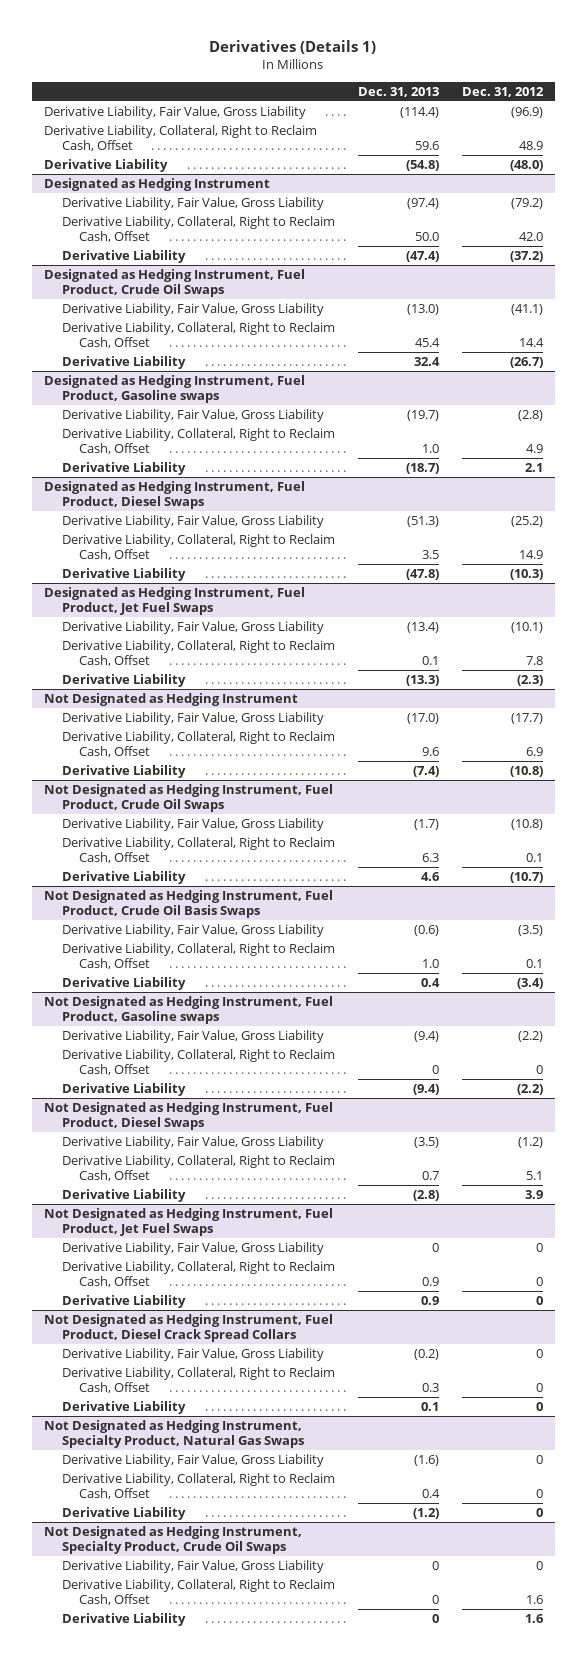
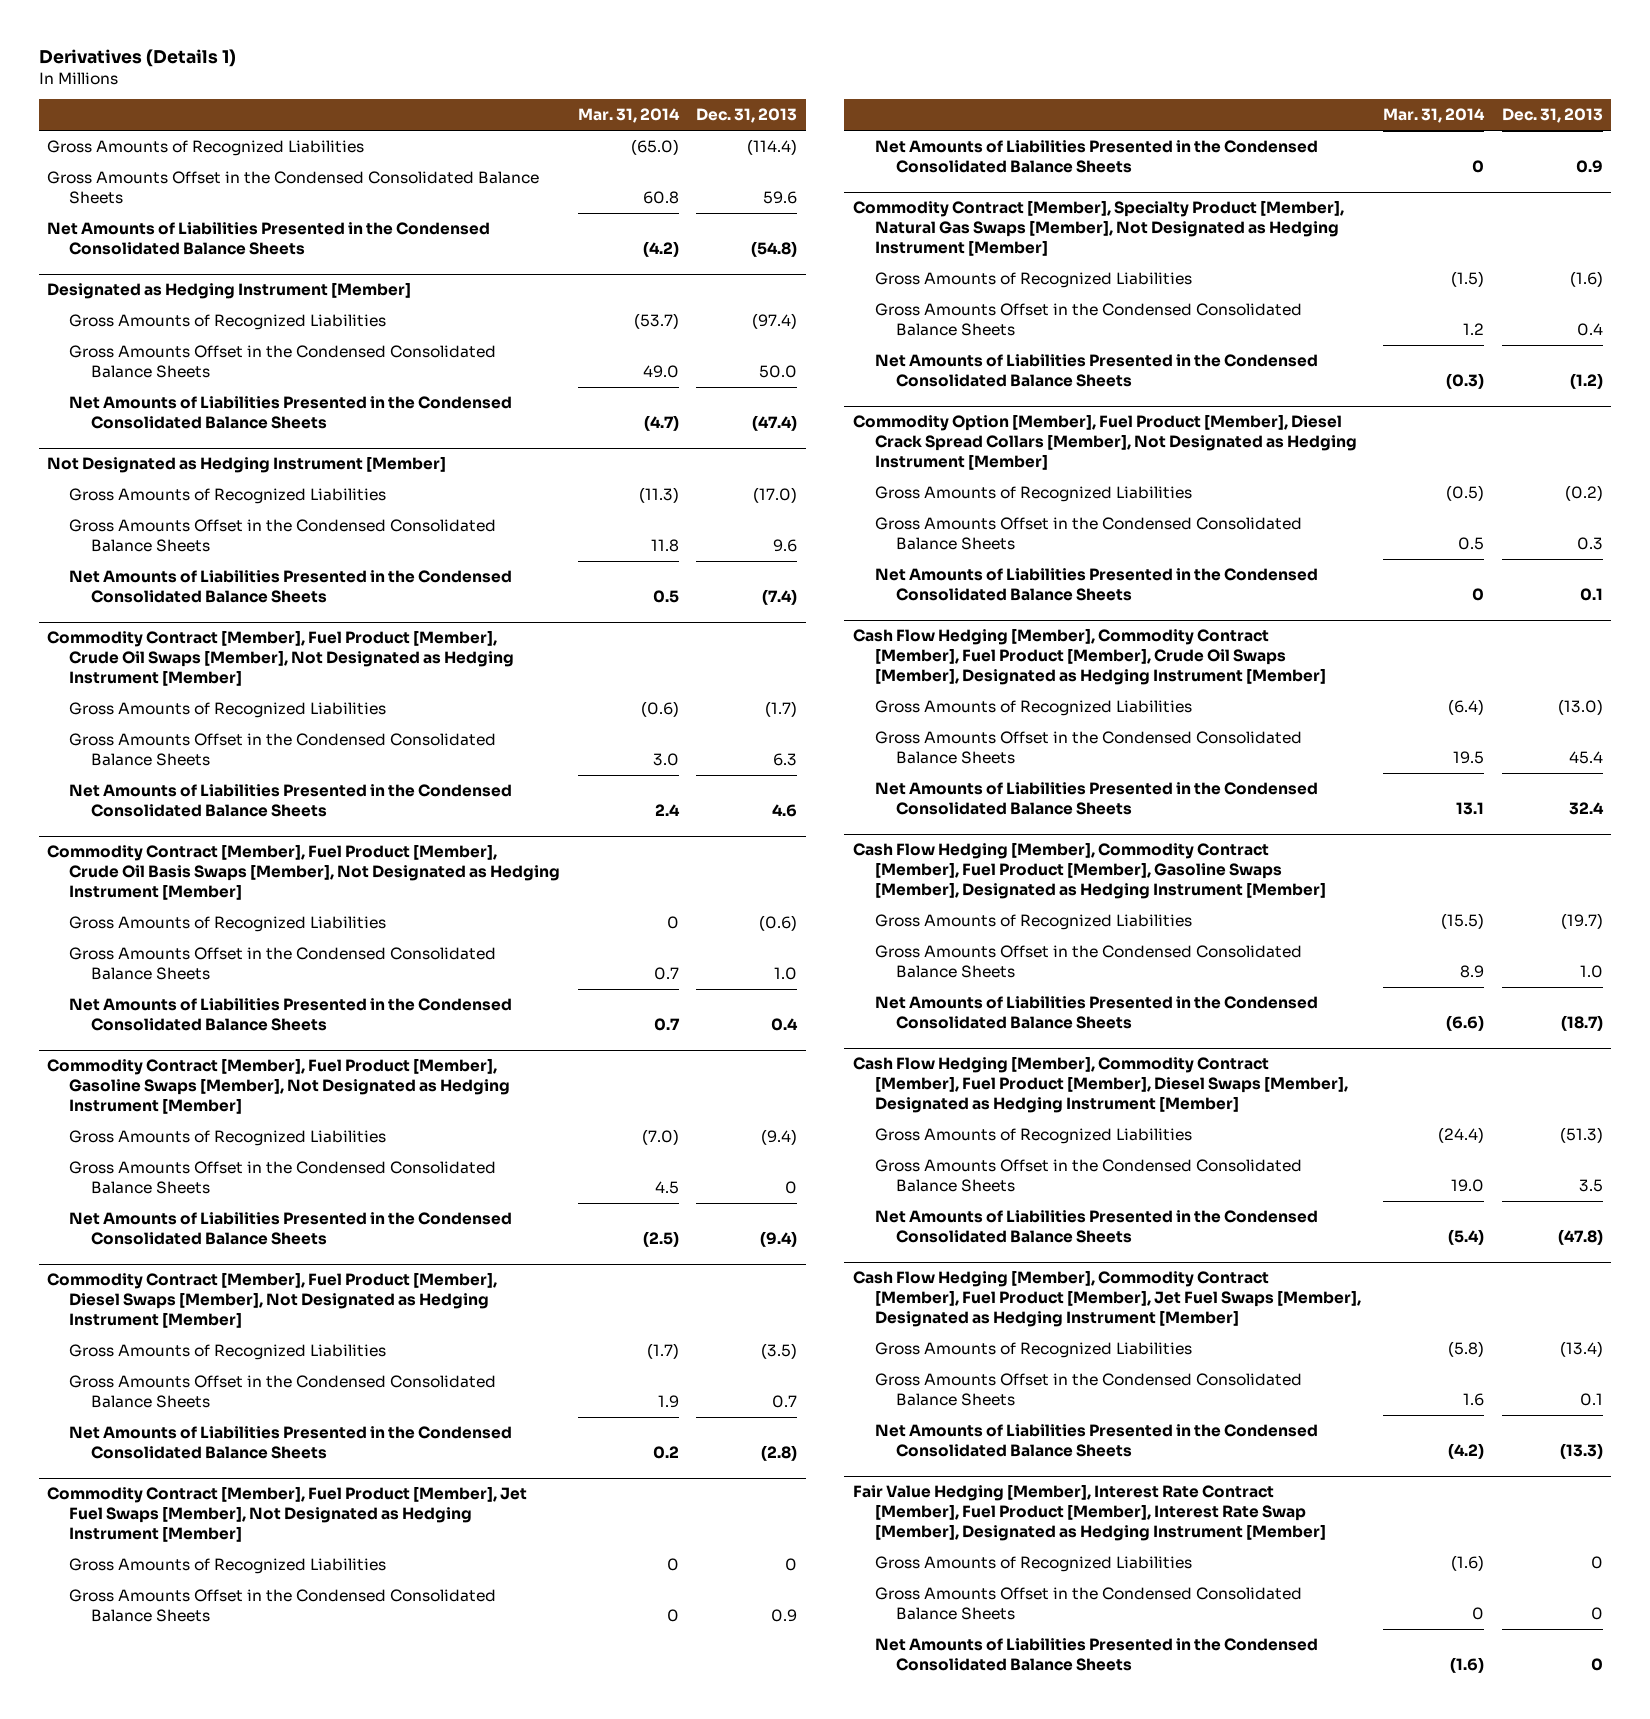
- | Dec. 31, 2013 | Dec. 31, 2012
+ | Mar. 31, 2014 | Dec. 31, 2013
- Derivative Liability, Fair Value, Gross Liability | (114.4) | (96.9)
- Derivative Liability, Collateral, Right to Reclaim Cash, Offset | 59.6 | 48.9
- Derivative Liability | (54.8) | (48.0)
- Designated as Hedging Instrument
- Derivative Liability, Fair Value, Gross Liability | (97.4) | (79.2)
- Derivative Liability, Collateral, Right to Reclaim Cash, Offset | 50.0 | 42.0
- Derivative Liability | (47.4) | (37.2)
- Designated as Hedging Instrument, Fuel Product, Crude Oil Swaps
- Derivative Liability, Fair Value, Gross Liability | (13.0) | (41.1)
- Derivative Liability, Collateral, Right to Reclaim Cash, Offset | 45.4 | 14.4
- Derivative Liability | 32.4 | (26.7)
- Designated as Hedging Instrument, Fuel Product, Gasoline swaps
- Derivative Liability, Fair Value, Gross Liability | (19.7) | (2.8)
- Derivative Liability, Collateral, Right to Reclaim Cash, Offset | 1.0 | 4.9
- Derivative Liability | (18.7) | 2.1
- Designated as Hedging Instrument, Fuel Product, Diesel Swaps
- Derivative Liability, Fair Value, Gross Liability | (51.3) | (25.2)
- Derivative Liability, Collateral, Right to Reclaim Cash, Offset | 3.5 | 14.9
- Derivative Liability | (47.8) | (10.3)
- Designated as Hedging Instrument, Fuel Product, Jet Fuel Swaps
- Derivative Liability, Fair Value, Gross Liability | (13.4) | (10.1)
- Derivative Liability, Collateral, Right to Reclaim Cash, Offset | 0.1 | 7.8
- Derivative Liability | (13.3) | (2.3)
- Not Designated as Hedging Instrument
- Derivative Liability, Fair Value, Gross Liability | (17.0) | (17.7)
- Derivative Liability, Collateral, Right to Reclaim Cash, Offset | 9.6 | 6.9
- Derivative Liability | (7.4) | (10.8)
- Not Designated as Hedging Instrument, Fuel Product, Crude Oil Swaps
- Derivative Liability, Fair Value, Gross Liability | (1.7) | (10.8)
- Derivative Liability, Collateral, Right to Reclaim Cash, Offset | 6.3 | 0.1
- Derivative Liability | 4.6 | (10.7)
- Not Designated as Hedging Instrument, Fuel Product, Crude Oil Basis Swaps
- Derivative Liability, Fair Value, Gross Liability | (0.6) | (3.5)
- Derivative Liability, Collateral, Right to Reclaim Cash, Offset | 1.0 | 0.1
- Derivative Liability | 0.4 | (3.4)
- Not Designated as Hedging Instrument, Fuel Product, Gasoline swaps
- Derivative Liability, Fair Value, Gross Liability | (9.4) | (2.2)
- Derivative Liability, Collateral, Right to Reclaim Cash, Offset | 0 | 0
- Derivative Liability | (9.4) | (2.2)
- Not Designated as Hedging Instrument, Fuel Product, Diesel Swaps
- Derivative Liability, Fair Value, Gross Liability | (3.5) | (1.2)
- Derivative Liability, Collateral, Right to Reclaim Cash, Offset | 0.7 | 5.1
- Derivative Liability | (2.8) | 3.9
- Not Designated as Hedging Instrument, Fuel Product, Jet Fuel Swaps
- Derivative Liability, Fair Value, Gross Liability | 0 | 0
- Derivative Liability, Collateral, Right to Reclaim Cash, Offset | 0.9 | 0
- Derivative Liability | 0.9 | 0
- Not Designated as Hedging Instrument, Fuel Product, Diesel Crack Spread Collars
- Derivative Liability, Fair Value, Gross Liability | (0.2) | 0
- Derivative Liability, Collateral, Right to Reclaim Cash, Offset | 0.3 | 0
- Derivative Liability | 0.1 | 0
- Not Designated as Hedging Instrument, Specialty Product, Natural Gas Swaps
- Derivative Liability, Fair Value, Gross Liability | (1.6) | 0
- Derivative Liability, Collateral, Right to Reclaim Cash, Offset | 0.4 | 0
- Derivative Liability | (1.2) | 0
- Not Designated as Hedging Instrument, Specialty Product, Crude Oil Swaps
- Derivative Liability, Fair Value, Gross Liability | 0 | 0
- Derivative Liability, Collateral, Right to Reclaim Cash, Offset | 0 | 1.6
- Derivative Liability | 0 | 1.6
+ Gross Amounts of Recognized Liabilities | (65.0) | (114.4)
+ Gross Amounts Offset in the Condensed Consolidated Balance Sheets | 60.8 | 59.6
+ Net Amounts of Liabilities Presented in the Condensed Consolidated Balance Sheets | (4.2) | (54.8)
+ Designated as Hedging Instrument [Member]
+ Gross Amounts of Recognized Liabilities | (53.7) | (97.4)
+ Gross Amounts Offset in the Condensed Consolidated Balance Sheets | 49.0 | 50.0
+ Net Amounts of Liabilities Presented in the Condensed Consolidated Balance Sheets | (4.7) | (47.4)
+ Not Designated as Hedging Instrument [Member]
+ Gross Amounts of Recognized Liabilities | (11.3) | (17.0)
+ Gross Amounts Offset in the Condensed Consolidated Balance Sheets | 11.8 | 9.6
+ Net Amounts of Liabilities Presented in the Condensed Consolidated Balance Sheets | 0.5 | (7.4)
+ Commodity Contract [Member], Fuel Product [Member], Crude Oil Swaps [Member], Not Designated as Hedging Instrument [Member]
+ Gross Amounts of Recognized Liabilities | (0.6) | (1.7)
+ Gross Amounts Offset in the Condensed Consolidated Balance Sheets | 3.0 | 6.3
+ Net Amounts of Liabilities Presented in the Condensed Consolidated Balance Sheets | 2.4 | 4.6
+ Commodity Contract [Member], Fuel Product [Member], Crude Oil Basis Swaps [Member], Not Designated as Hedging Instrument [Member]
+ Gross Amounts of Recognized Liabilities | 0 | (0.6)
+ Gross Amounts Offset in the Condensed Consolidated Balance Sheets | 0.7 | 1.0
+ Net Amounts of Liabilities Presented in the Condensed Consolidated Balance Sheets | 0.7 | 0.4
+ Commodity Contract [Member], Fuel Product [Member], Gasoline Swaps [Member], Not Designated as Hedging Instrument [Member]
+ Gross Amounts of Recognized Liabilities | (7.0) | (9.4)
+ Gross Amounts Offset in the Condensed Consolidated Balance Sheets | 4.5 | 0
+ Net Amounts of Liabilities Presented in the Condensed Consolidated Balance Sheets | (2.5) | (9.4)
+ Commodity Contract [Member], Fuel Product [Member], Diesel Swaps [Member], Not Designated as Hedging Instrument [Member]
+ Gross Amounts of Recognized Liabilities | (1.7) | (3.5)
+ Gross Amounts Offset in the Condensed Consolidated Balance Sheets | 1.9 | 0.7
+ Net Amounts of Liabilities Presented in the Condensed Consolidated Balance Sheets | 0.2 | (2.8)
+ Commodity Contract [Member], Fuel Product [Member], Jet Fuel Swaps [Member], Not Designated as Hedging Instrument [Member]
+ Gross Amounts of Recognized Liabilities | 0 | 0
+ Gross Amounts Offset in the Condensed Consolidated Balance Sheets | 0 | 0.9
+ Net Amounts of Liabilities Presented in the Condensed Consolidated Balance Sheets | 0 | 0.9
+ Commodity Contract [Member], Specialty Product [Member], Natural Gas Swaps [Member], Not Designated as Hedging Instrument [Member]
+ Gross Amounts of Recognized Liabilities | (1.5) | (1.6)
+ Gross Amounts Offset in the Condensed Consolidated Balance Sheets | 1.2 | 0.4
+ Net Amounts of Liabilities Presented in the Condensed Consolidated Balance Sheets | (0.3) | (1.2)
+ Commodity Option [Member], Fuel Product [Member], Diesel Crack Spread Collars [Member], Not Designated as Hedging Instrument [Member]
+ Gross Amounts of Recognized Liabilities | (0.5) | (0.2)
+ Gross Amounts Offset in the Condensed Consolidated Balance Sheets | 0.5 | 0.3
+ Net Amounts of Liabilities Presented in the Condensed Consolidated Balance Sheets | 0 | 0.1
+ Cash Flow Hedging [Member], Commodity Contract [Member], Fuel Product [Member], Crude Oil Swaps [Member], Designated as Hedging Instrument [Member]
+ Gross Amounts of Recognized Liabilities | (6.4) | (13.0)
+ Gross Amounts Offset in the Condensed Consolidated Balance Sheets | 19.5 | 45.4
+ Net Amounts of Liabilities Presented in the Condensed Consolidated Balance Sheets | 13.1 | 32.4
+ Cash Flow Hedging [Member], Commodity Contract [Member], Fuel Product [Member], Gasoline Swaps [Member], Designated as Hedging Instrument [Member]
+ Gross Amounts of Recognized Liabilities | (15.5) | (19.7)
+ Gross Amounts Offset in the Condensed Consolidated Balance Sheets | 8.9 | 1.0
+ Net Amounts of Liabilities Presented in the Condensed Consolidated Balance Sheets | (6.6) | (18.7)
+ Cash Flow Hedging [Member], Commodity Contract [Member], Fuel Product [Member], Diesel Swaps [Member], Designated as Hedging Instrument [Member]
+ Gross Amounts of Recognized Liabilities | (24.4) | (51.3)
+ Gross Amounts Offset in the Condensed Consolidated Balance Sheets | 19.0 | 3.5
+ Net Amounts of Liabilities Presented in the Condensed Consolidated Balance Sheets | (5.4) | (47.8)
+ Cash Flow Hedging [Member], Commodity Contract [Member], Fuel Product [Member], Jet Fuel Swaps [Member], Designated as Hedging Instrument [Member]
+ Gross Amounts of Recognized Liabilities | (5.8) | (13.4)
+ Gross Amounts Offset in the Condensed Consolidated Balance Sheets | 1.6 | 0.1
+ Net Amounts of Liabilities Presented in the Condensed Consolidated Balance Sheets | (4.2) | (13.3)
+ Fair Value Hedging [Member], Interest Rate Contract [Member], Fuel Product [Member], Interest Rate Swap [Member], Designated as Hedging Instrument [Member]
+ Gross Amounts of Recognized Liabilities | (1.6) | 0
+ Gross Amounts Offset in the Condensed Consolidated Balance Sheets | 0 | 0
+ Net Amounts of Liabilities Presented in the Condensed Consolidated Balance Sheets | (1.6) | 0

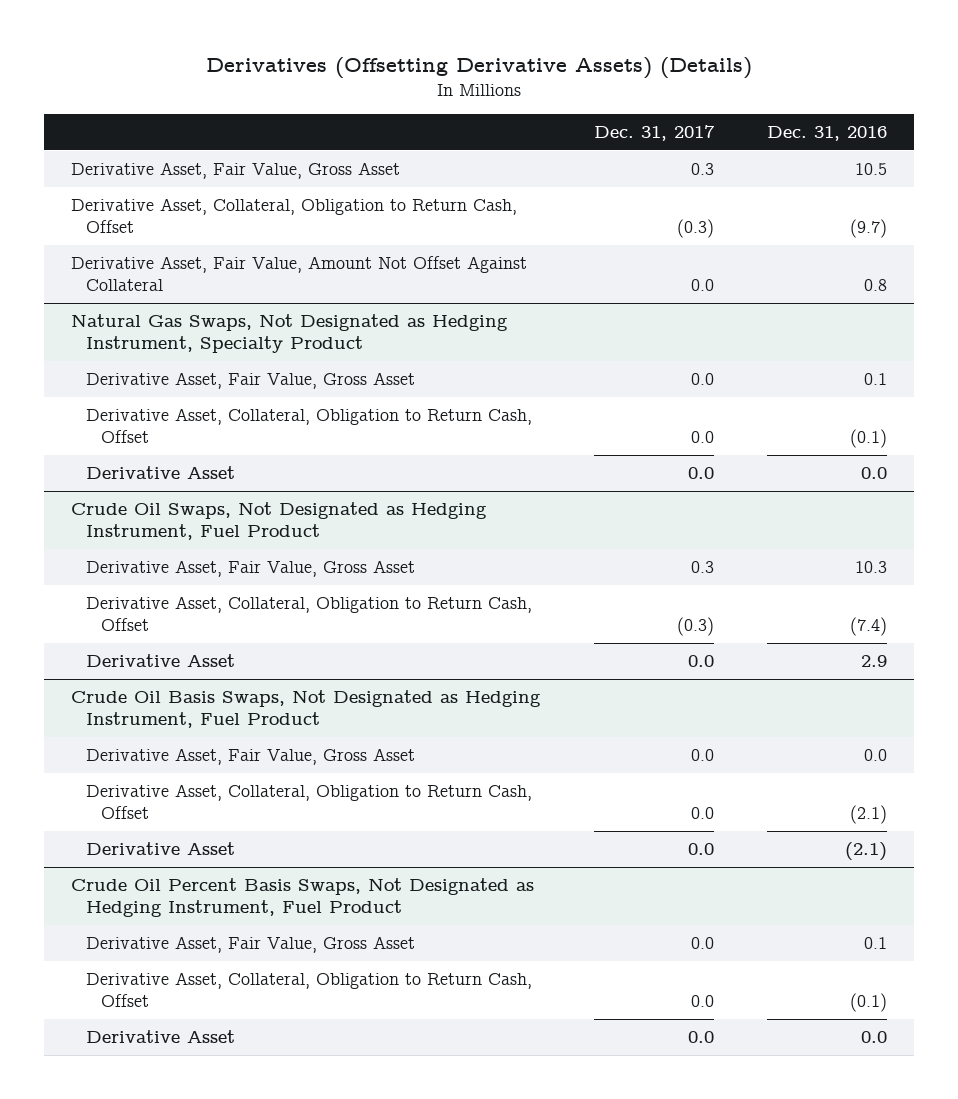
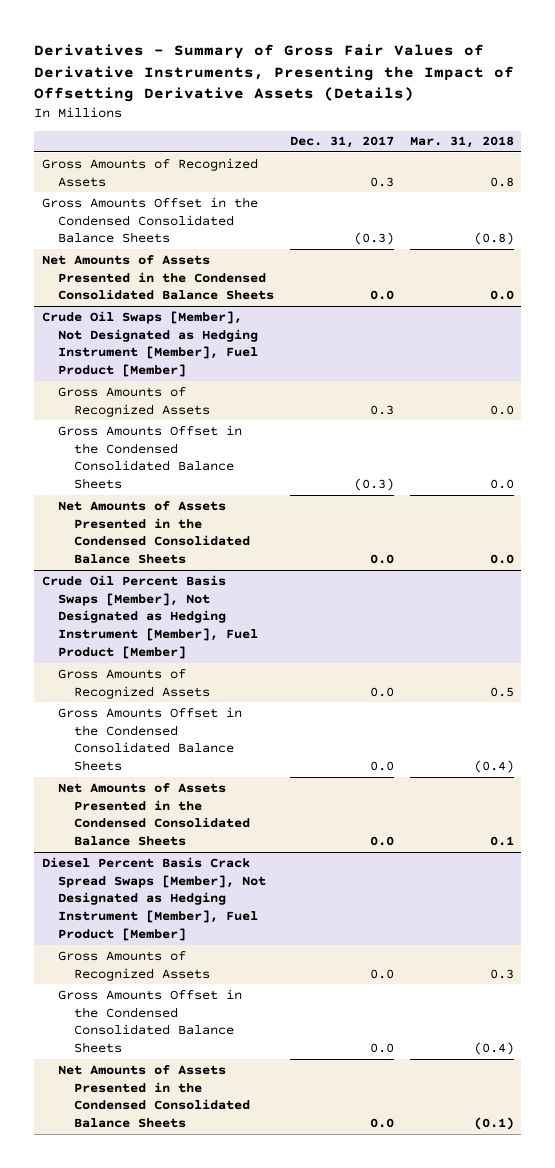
- Derivatives (Offsetting Derivative Assets) (Details)
+ Derivatives - Summary of Gross Fair Values of Derivative Instruments, Presenting the Impact of Offsetting Derivative Assets (Details)
- | Dec. 31, 2017 | Dec. 31, 2016
+ | Dec. 31, 2017 | Mar. 31, 2018
- Derivative Asset, Fair Value, Gross Asset | 0.3 | 10.5
- Derivative Asset, Collateral, Obligation to Return Cash, Offset | (0.3) | (9.7)
- Derivative Asset, Fair Value, Amount Not Offset Against Collateral | 0.0 | 0.8
- Natural Gas Swaps, Not Designated as Hedging Instrument, Specialty Product
- Derivative Asset, Fair Value, Gross Asset | 0.0 | 0.1
- Derivative Asset, Collateral, Obligation to Return Cash, Offset | 0.0 | (0.1)
- Derivative Asset | 0.0 | 0.0
- Crude Oil Swaps, Not Designated as Hedging Instrument, Fuel Product
- Derivative Asset, Fair Value, Gross Asset | 0.3 | 10.3
- Derivative Asset, Collateral, Obligation to Return Cash, Offset | (0.3) | (7.4)
- Derivative Asset | 0.0 | 2.9
- Crude Oil Basis Swaps, Not Designated as Hedging Instrument, Fuel Product
- Derivative Asset, Fair Value, Gross Asset | 0.0 | 0.0
- Derivative Asset, Collateral, Obligation to Return Cash, Offset | 0.0 | (2.1)
- Derivative Asset | 0.0 | (2.1)
- Crude Oil Percent Basis Swaps, Not Designated as Hedging Instrument, Fuel Product
- Derivative Asset, Fair Value, Gross Asset | 0.0 | 0.1
- Derivative Asset, Collateral, Obligation to Return Cash, Offset | 0.0 | (0.1)
- Derivative Asset | 0.0 | 0.0
+ Gross Amounts of Recognized Assets | 0.3 | 0.8
+ Gross Amounts Offset in the Condensed Consolidated Balance Sheets | (0.3) | (0.8)
+ Net Amounts of Assets Presented in the Condensed Consolidated Balance Sheets | 0.0 | 0.0
+ Crude Oil Swaps [Member], Not Designated as Hedging Instrument [Member], Fuel Product [Member]
+ Gross Amounts of Recognized Assets | 0.3 | 0.0
+ Gross Amounts Offset in the Condensed Consolidated Balance Sheets | (0.3) | 0.0
+ Net Amounts of Assets Presented in the Condensed Consolidated Balance Sheets | 0.0 | 0.0
+ Crude Oil Percent Basis Swaps [Member], Not Designated as Hedging Instrument [Member], Fuel Product [Member]
+ Gross Amounts of Recognized Assets | 0.0 | 0.5
+ Gross Amounts Offset in the Condensed Consolidated Balance Sheets | 0.0 | (0.4)
+ Net Amounts of Assets Presented in the Condensed Consolidated Balance Sheets | 0.0 | 0.1
+ Diesel Percent Basis Crack Spread Swaps [Member], Not Designated as Hedging Instrument [Member], Fuel Product [Member]
+ Gross Amounts of Recognized Assets | 0.0 | 0.3
+ Gross Amounts Offset in the Condensed Consolidated Balance Sheets | 0.0 | (0.4)
+ Net Amounts of Assets Presented in the Condensed Consolidated Balance Sheets | 0.0 | (0.1)

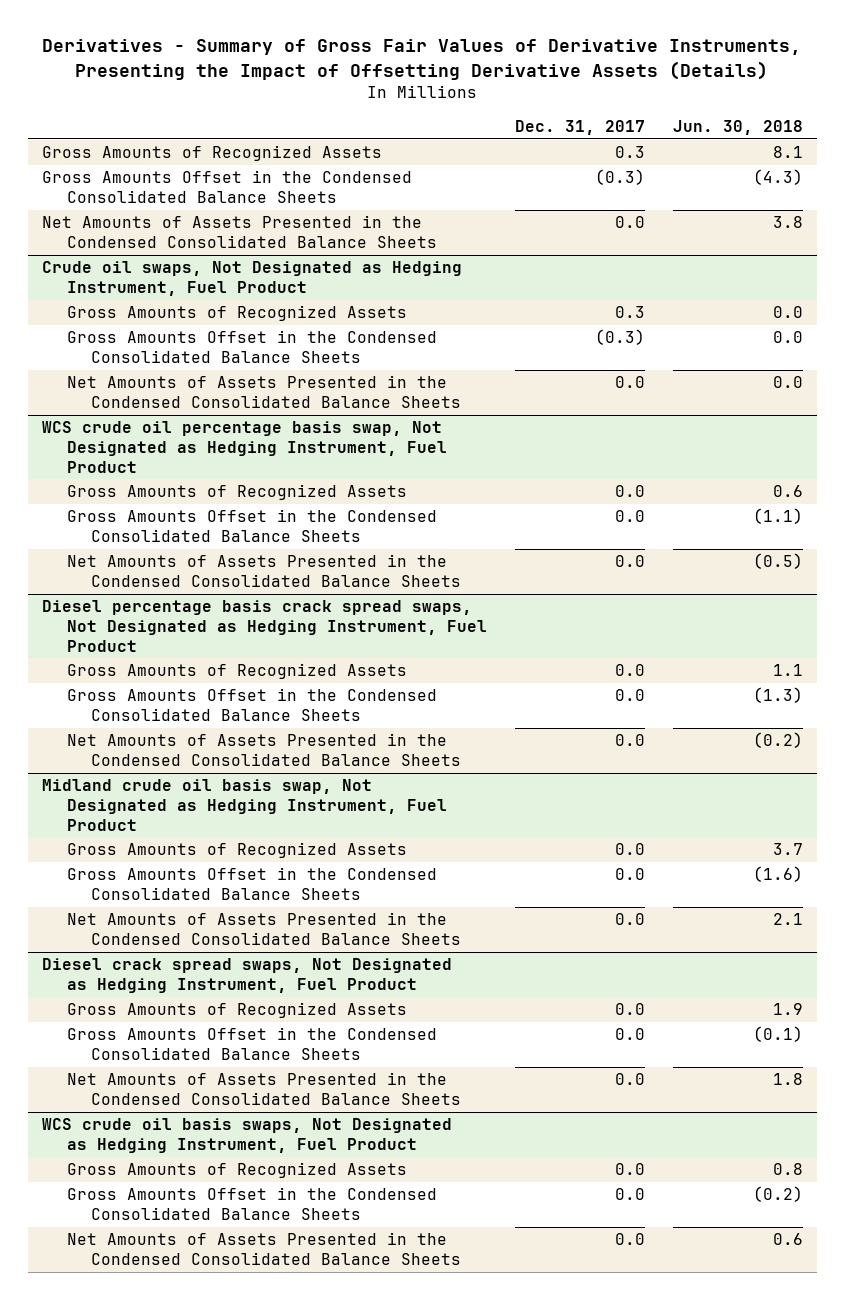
- | Dec. 31, 2017 | Mar. 31, 2018
+ | Dec. 31, 2017 | Jun. 30, 2018
- Crude Oil Swaps [Member], Not Designated as Hedging Instrument [Member], Fuel Product [Member]
+ Crude oil swaps, Not Designated as Hedging Instrument, Fuel Product
- Crude Oil Percent Basis Swaps [Member], Not Designated as Hedging Instrument [Member], Fuel Product [Member]
+ WCS crude oil percentage basis swap, Not Designated as Hedging Instrument, Fuel Product
- Diesel Percent Basis Crack Spread Swaps [Member], Not Designated as Hedging Instrument [Member], Fuel Product [Member]
+ Diesel percentage basis crack spread swaps, Not Designated as Hedging Instrument, Fuel Product
+ Midland crude oil basis swap, Not Designated as Hedging Instrument, Fuel Product
+ Gross Amounts of Recognized Assets | 0.0 | 3.7
+ Gross Amounts Offset in the Condensed Consolidated Balance Sheets | 0.0 | (1.6)
+ Net Amounts of Assets Presented in the Condensed Consolidated Balance Sheets | 0.0 | 2.1
+ Diesel crack spread swaps, Not Designated as Hedging Instrument, Fuel Product
+ Gross Amounts of Recognized Assets | 0.0 | 1.9
+ Gross Amounts Offset in the Condensed Consolidated Balance Sheets | 0.0 | (0.1)
+ Net Amounts of Assets Presented in the Condensed Consolidated Balance Sheets | 0.0 | 1.8
+ WCS crude oil basis swaps, Not Designated as Hedging Instrument, Fuel Product
+ Gross Amounts of Recognized Assets | 0.0 | 0.8
+ Gross Amounts Offset in the Condensed Consolidated Balance Sheets | 0.0 | (0.2)
+ Net Amounts of Assets Presented in the Condensed Consolidated Balance Sheets | 0.0 | 0.6

